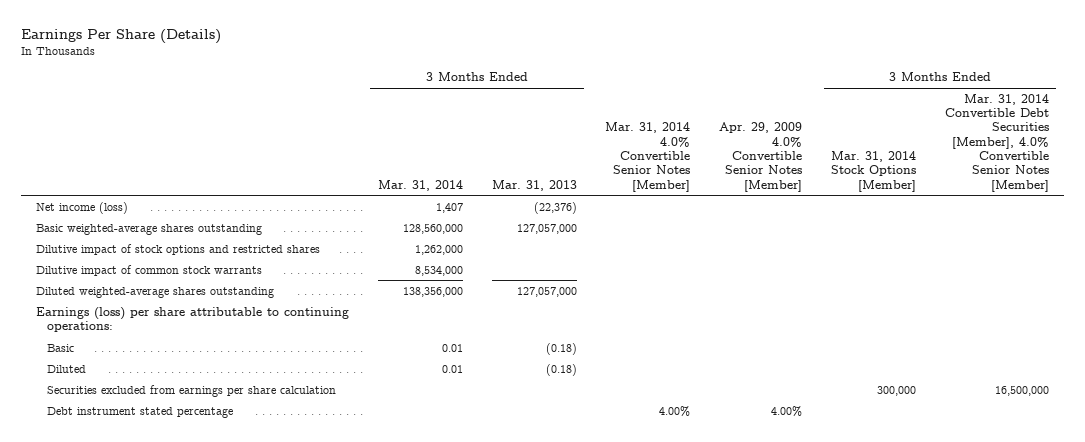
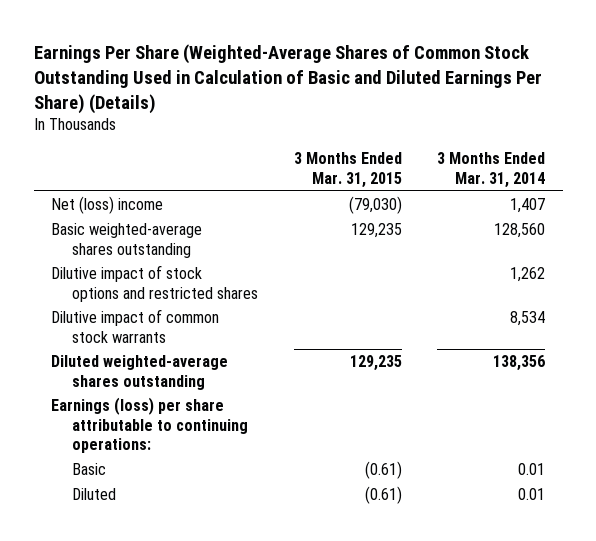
- Earnings Per Share (Details)
+ Earnings Per Share (Weighted-Average Shares of Common Stock Outstanding Used in Calculation of Basic and Diluted Earnings Per Share) (Details)
- | 3 Months Ended Mar. 31, 2014 | 3 Months Ended Mar. 31, 2013 | Mar. 31, 2014 4.0% Convertible Senior Notes [Member] | Apr. 29, 2009 4.0% Convertible Senior Notes [Member] | 3 Months Ended Mar. 31, 2014 Stock Options [Member] | 3 Months Ended Mar. 31, 2014 Convertible Debt Securities [Member], 4.0% Convertible Senior Notes [Member]
+ | 3 Months Ended Mar. 31, 2015 | 3 Months Ended Mar. 31, 2014
- Net income (loss) | 1,407 | (22,376) | | | |
- Basic weighted-average shares outstanding | 128,560,000 | 127,057,000 | | | |
- Dilutive impact of stock options and restricted shares | 1,262,000 | | | | |
- Dilutive impact of common stock warrants | 8,534,000 | | | | |
- Diluted weighted-average shares outstanding | 138,356,000 | 127,057,000 | | | |
+ Net (loss) income | (79,030) | 1,407
+ Basic weighted-average shares outstanding | 129,235 | 128,560
+ Dilutive impact of stock options and restricted shares | | 1,262
+ Dilutive impact of common stock warrants | | 8,534
+ Diluted weighted-average shares outstanding | 129,235 | 138,356
- Securities excluded from earnings per share calculation | | | | | 300,000 | 16,500,000
- Debt instrument stated percentage | | | 4.00% | 4.00% | |

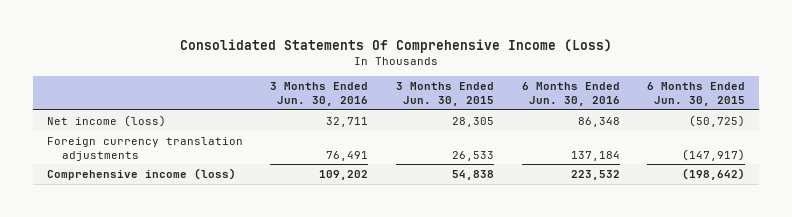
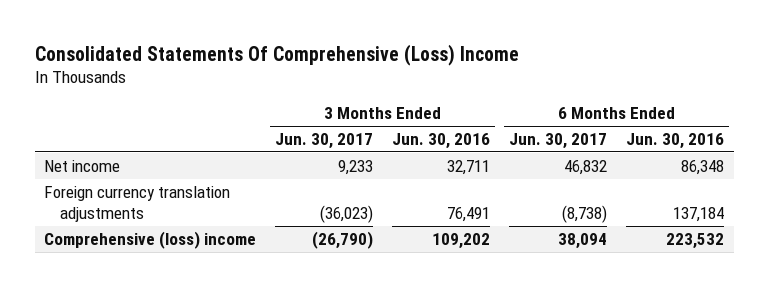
- Consolidated Statements Of Comprehensive Income (Loss)
+ Consolidated Statements Of Comprehensive (Loss) Income
- | 3 Months Ended Jun. 30, 2016 | 3 Months Ended Jun. 30, 2015 | 6 Months Ended Jun. 30, 2016 | 6 Months Ended Jun. 30, 2015
+ | 3 Months Ended Jun. 30, 2017 | 3 Months Ended Jun. 30, 2016 | 6 Months Ended Jun. 30, 2017 | 6 Months Ended Jun. 30, 2016
- Net income (loss) | 32,711 | 28,305 | 86,348 | (50,725)
+ Net income | 9,233 | 32,711 | 46,832 | 86,348
- Comprehensive income (loss) | 109,202 | 54,838 | 223,532 | (198,642)
+ Comprehensive (loss) income | (26,790) | 109,202 | 38,094 | 223,532

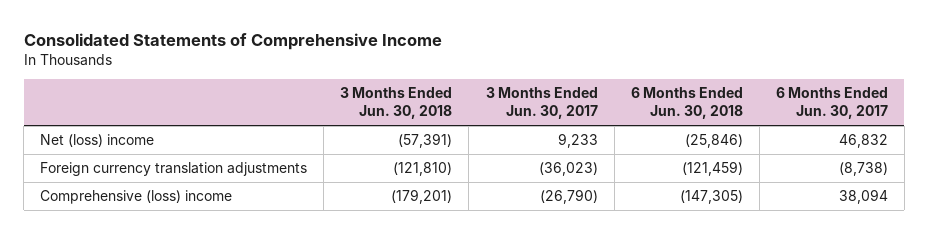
- Consolidated Statements Of Comprehensive (Loss) Income
+ Consolidated Statements of Comprehensive Income
- | 3 Months Ended Jun. 30, 2017 | 3 Months Ended Jun. 30, 2016 | 6 Months Ended Jun. 30, 2017 | 6 Months Ended Jun. 30, 2016
+ | 3 Months Ended Jun. 30, 2018 | 3 Months Ended Jun. 30, 2017 | 6 Months Ended Jun. 30, 2018 | 6 Months Ended Jun. 30, 2017
- Net income | 9,233 | 32,711 | 46,832 | 86,348
+ Net (loss) income | (57,391) | 9,233 | (25,846) | 46,832

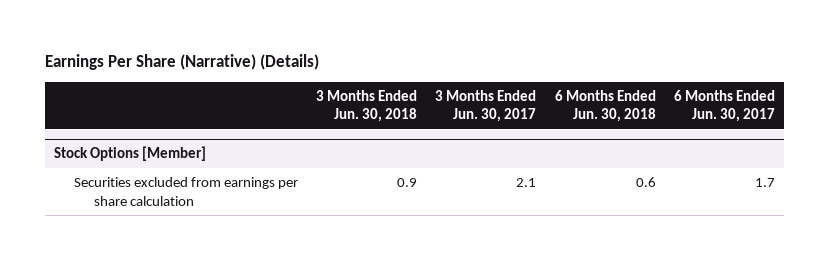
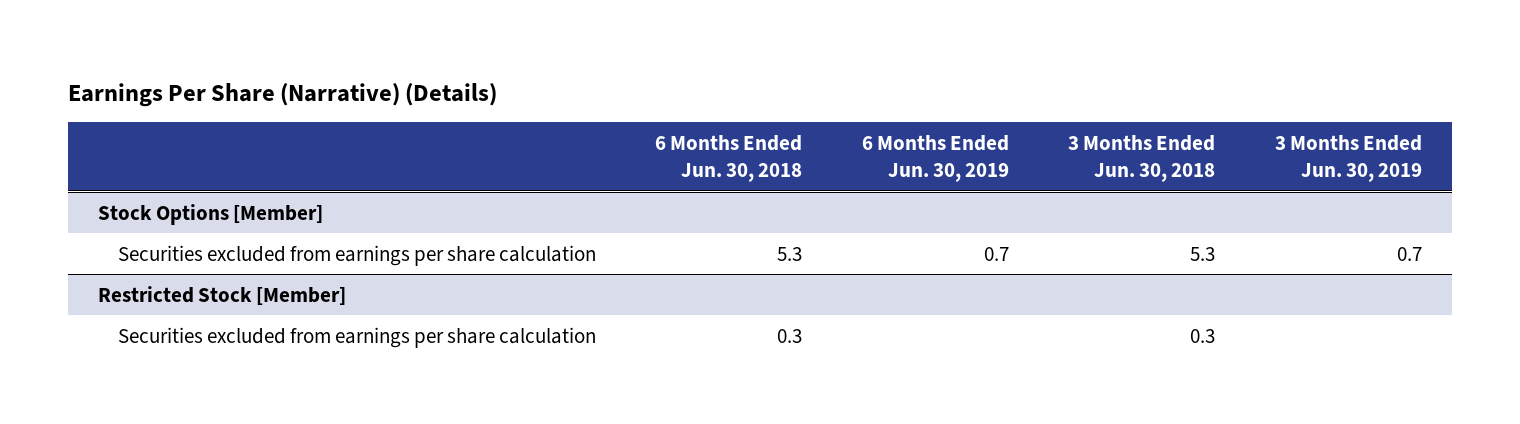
- | 3 Months Ended Jun. 30, 2018 | 3 Months Ended Jun. 30, 2017 | 6 Months Ended Jun. 30, 2018 | 6 Months Ended Jun. 30, 2017
+ | 6 Months Ended Jun. 30, 2018 | 6 Months Ended Jun. 30, 2019 | 3 Months Ended Jun. 30, 2018 | 3 Months Ended Jun. 30, 2019
@ Stock Options [Member]
- Securities excluded from earnings per share calculation | 0.9 | 2.1 | 0.6 | 1.7
+ Securities excluded from earnings per share calculation | 5.3 | 0.7 | 5.3 | 0.7
+ Restricted Stock [Member]
+ Securities excluded from earnings per share calculation | 0.3 | | 0.3 |

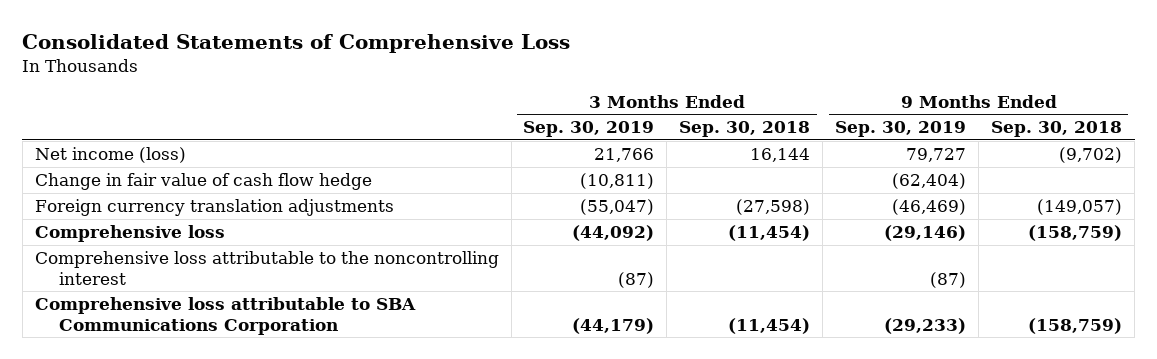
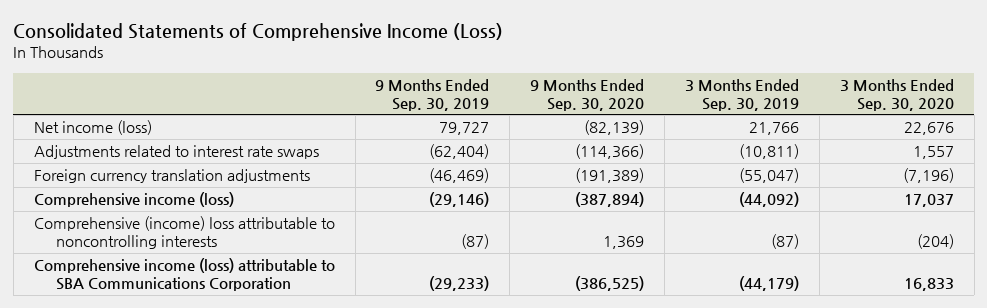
- Consolidated Statements of Comprehensive Loss
+ Consolidated Statements of Comprehensive Income (Loss)
- | 3 Months Ended Sep. 30, 2019 | 3 Months Ended Sep. 30, 2018 | 9 Months Ended Sep. 30, 2019 | 9 Months Ended Sep. 30, 2018
+ | 9 Months Ended Sep. 30, 2019 | 9 Months Ended Sep. 30, 2020 | 3 Months Ended Sep. 30, 2019 | 3 Months Ended Sep. 30, 2020
- Change in fair value of cash flow hedge | (10,811) | | (62,404) |
+ Adjustments related to interest rate swaps | (62,404) | (114,366) | (10,811) | 1,557
- Comprehensive loss | (44,092) | (11,454) | (29,146) | (158,759)
- Comprehensive loss attributable to the noncontrolling interest | (87) | | (87) |
- Comprehensive loss attributable to SBA Communications Corporation | (44,179) | (11,454) | (29,233) | (158,759)
+ Comprehensive income (loss) | (29,146) | (387,894) | (44,092) | 17,037
+ Comprehensive (income) loss attributable to noncontrolling interests | (87) | 1,369 | (87) | (204)
+ Comprehensive income (loss) attributable to SBA Communications Corporation | (29,233) | (386,525) | (44,179) | 16,833

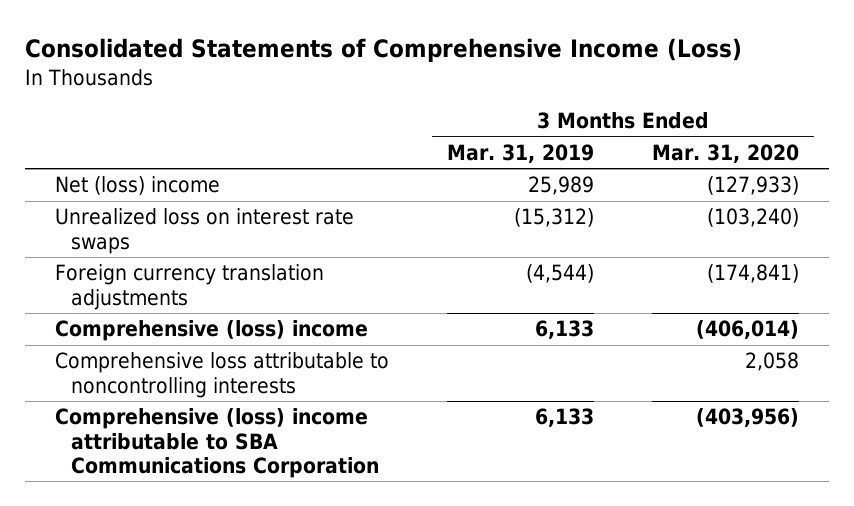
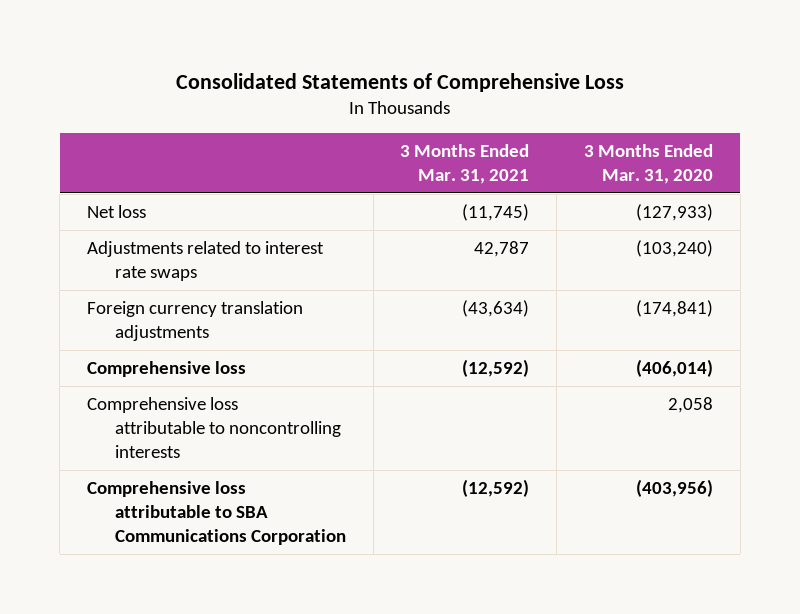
- Consolidated Statements of Comprehensive Income (Loss)
+ Consolidated Statements of Comprehensive Loss
- | 3 Months Ended Mar. 31, 2019 | 3 Months Ended Mar. 31, 2020
+ | 3 Months Ended Mar. 31, 2021 | 3 Months Ended Mar. 31, 2020
- Net (loss) income | 25,989 | (127,933)
- Unrealized loss on interest rate swaps | (15,312) | (103,240)
+ Net loss | (11,745) | (127,933)
+ Adjustments related to interest rate swaps | 42,787 | (103,240)
- Comprehensive (loss) income | 6,133 | (406,014)
+ Comprehensive loss | (12,592) | (406,014)
- Comprehensive (loss) income attributable to SBA Communications Corporation | 6,133 | (403,956)
+ Comprehensive loss attributable to SBA Communications Corporation | (12,592) | (403,956)

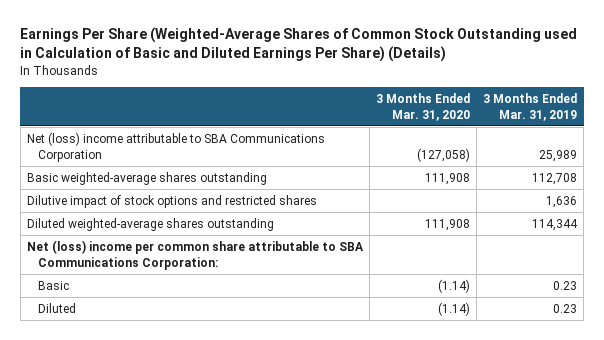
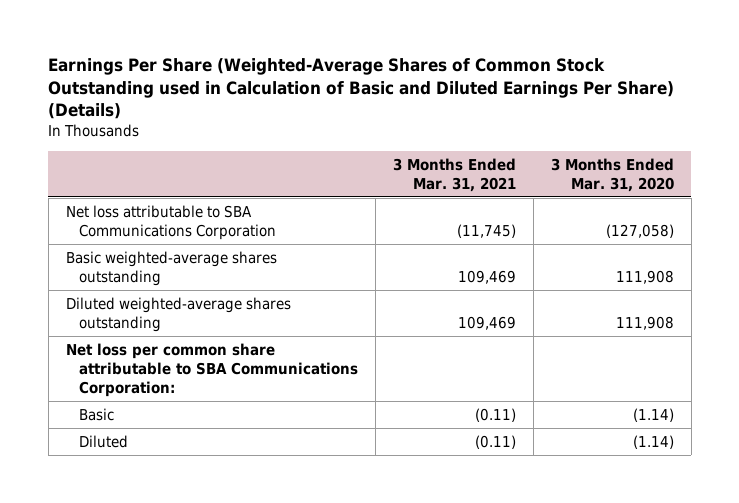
- | 3 Months Ended Mar. 31, 2020 | 3 Months Ended Mar. 31, 2019
+ | 3 Months Ended Mar. 31, 2021 | 3 Months Ended Mar. 31, 2020
- Net (loss) income attributable to SBA Communications Corporation | (127,058) | 25,989
+ Net loss attributable to SBA Communications Corporation | (11,745) | (127,058)
- Dilutive impact of stock options and restricted shares | | 1,636
- Net (loss) income per common share attributable to SBA Communications Corporation:
+ Net loss per common share attributable to SBA Communications Corporation:

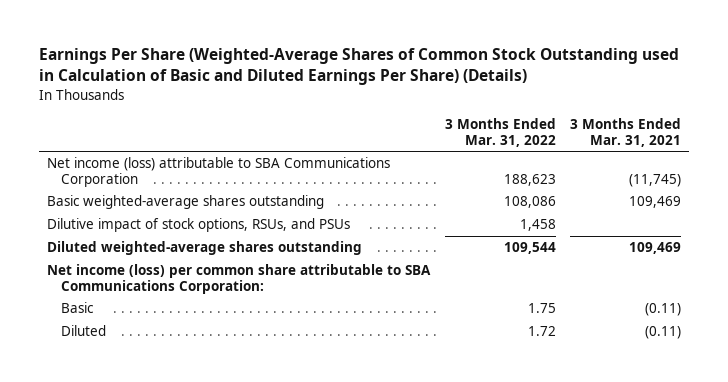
- | 3 Months Ended Mar. 31, 2021 | 3 Months Ended Mar. 31, 2020
+ | 3 Months Ended Mar. 31, 2022 | 3 Months Ended Mar. 31, 2021
- Net loss attributable to SBA Communications Corporation | (11,745) | (127,058)
+ Net income (loss) attributable to SBA Communications Corporation | 188,623 | (11,745)
+ Dilutive impact of stock options, RSUs, and PSUs | 1,458 |
- Net loss per common share attributable to SBA Communications Corporation:
+ Net income (loss) per common share attributable to SBA Communications Corporation:

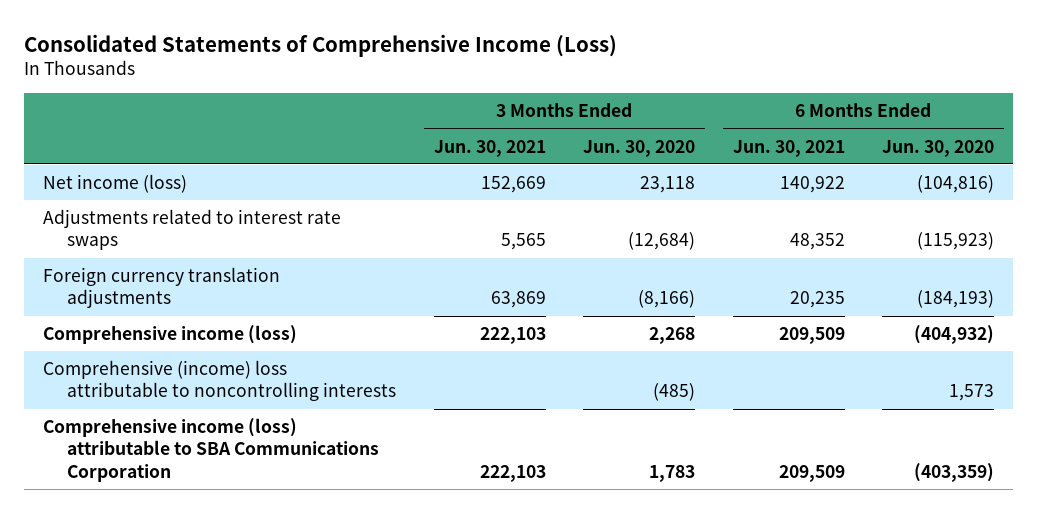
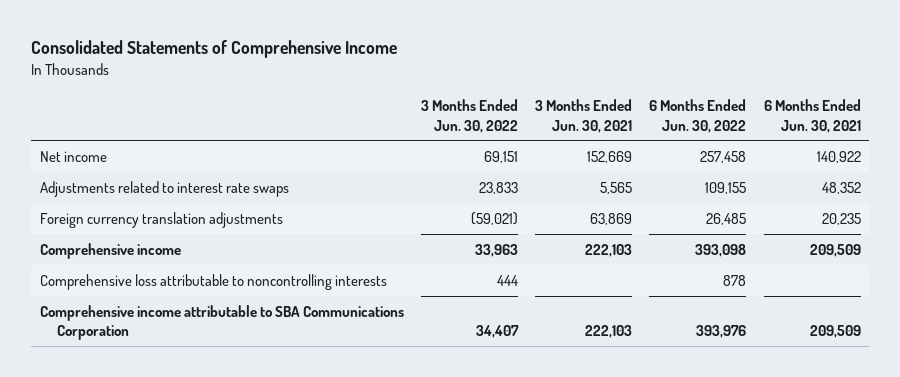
- Consolidated Statements of Comprehensive Income (Loss)
+ Consolidated Statements of Comprehensive Income
- | 3 Months Ended Jun. 30, 2021 | 3 Months Ended Jun. 30, 2020 | 6 Months Ended Jun. 30, 2021 | 6 Months Ended Jun. 30, 2020
+ | 3 Months Ended Jun. 30, 2022 | 3 Months Ended Jun. 30, 2021 | 6 Months Ended Jun. 30, 2022 | 6 Months Ended Jun. 30, 2021
- Net income (loss) | 152,669 | 23,118 | 140,922 | (104,816)
+ Net income | 69,151 | 152,669 | 257,458 | 140,922
- Comprehensive income (loss) | 222,103 | 2,268 | 209,509 | (404,932)
- Comprehensive (income) loss attributable to noncontrolling interests | | (485) | | 1,573
- Comprehensive income (loss) attributable to SBA Communications Corporation | 222,103 | 1,783 | 209,509 | (403,359)
+ Comprehensive income | 33,963 | 222,103 | 393,098 | 209,509
+ Comprehensive loss attributable to noncontrolling interests | 444 | | 878 |
+ Comprehensive income attributable to SBA Communications Corporation | 34,407 | 222,103 | 393,976 | 209,509

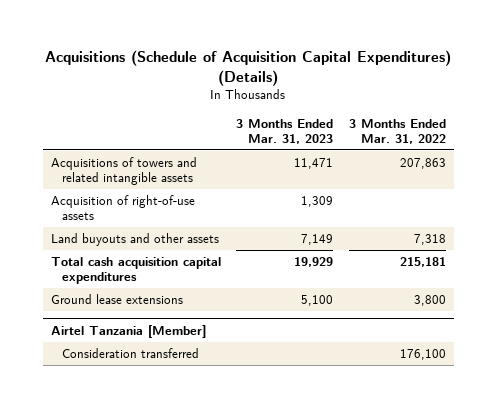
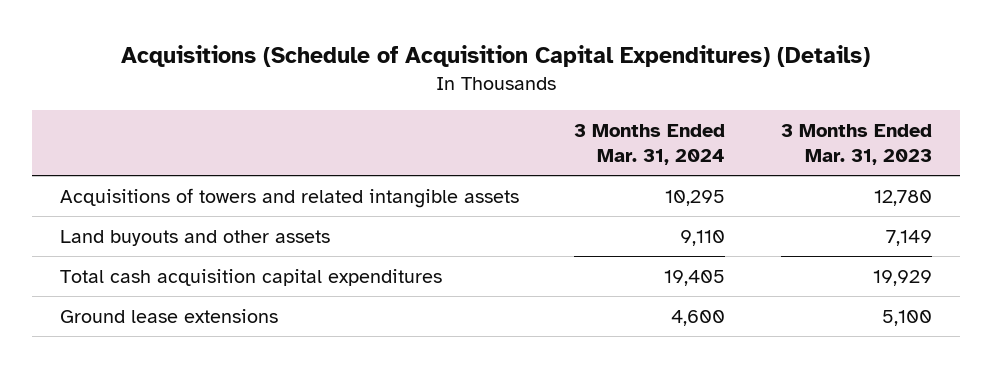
- | 3 Months Ended Mar. 31, 2023 | 3 Months Ended Mar. 31, 2022
+ | 3 Months Ended Mar. 31, 2024 | 3 Months Ended Mar. 31, 2023
- Acquisitions of towers and related intangible assets | 11,471 | 207,863
- Acquisition of right-of-use assets | 1,309 |
+ Acquisitions of towers and related intangible assets | 10,295 | 12,780
- Airtel Tanzania [Member]
- Consideration transferred | | 176,100

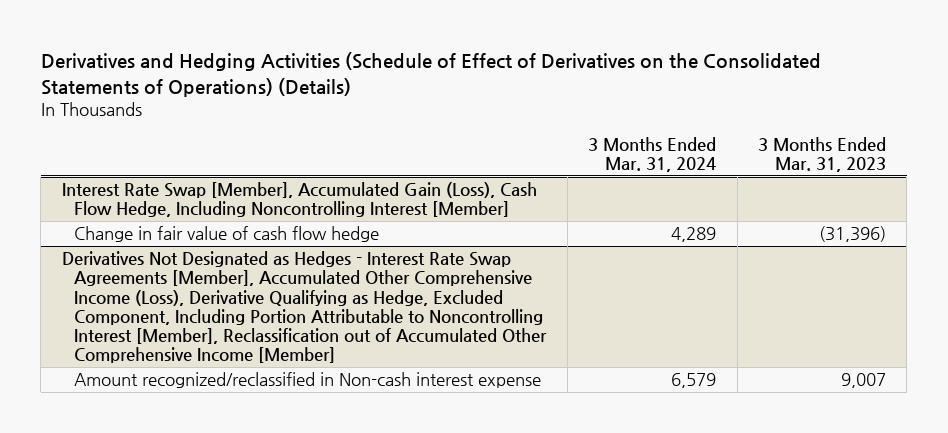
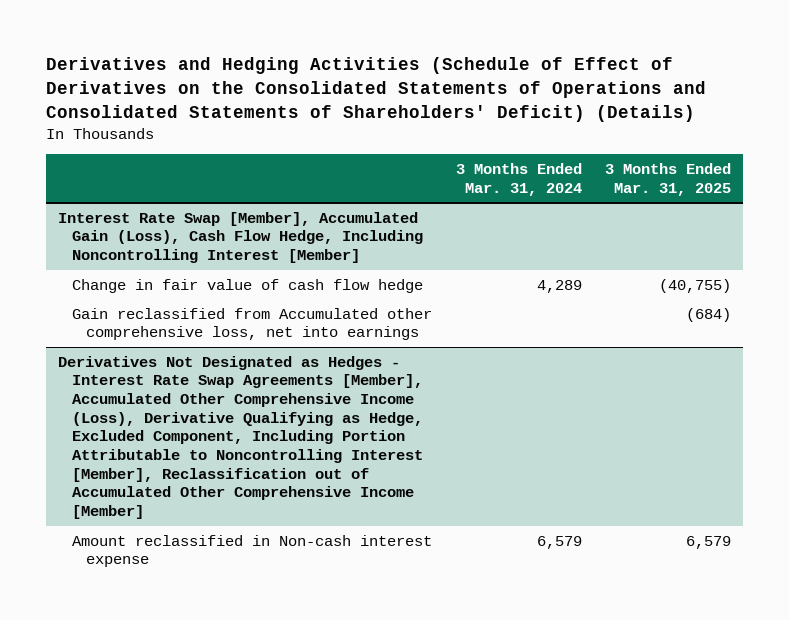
- Derivatives and Hedging Activities (Schedule of Effect of Derivatives on the Consolidated Statements of Operations) (Details)
+ Derivatives and Hedging Activities (Schedule of Effect of Derivatives on the Consolidated Statements of Operations and Consolidated Statements of Shareholders' Deficit) (Details)
- | 3 Months Ended Mar. 31, 2024 | 3 Months Ended Mar. 31, 2023
+ | 3 Months Ended Mar. 31, 2024 | 3 Months Ended Mar. 31, 2025
@ Interest Rate Swap [Member], Accumulated Gain (Loss), Cash Flow Hedge, Including Noncontrolling Interest [Member]
+ Gain reclassified from Accumulated other comprehensive loss, net into earnings | | (684)
@ Derivatives Not Designated as Hedges - Interest Rate Swap Agreements [Member], Accumulated Other Comprehensive Income (Loss), Derivative Qualifying as Hedge, Excluded Component, Including Portion Attributable to Noncontrolling Interest [Member], Reclassification out of Accumulated Other Comprehensive Income [Member]
- Amount recognized/reclassified in Non-cash interest expense | 6,579 | 9,007
+ Amount reclassified in Non-cash interest expense | 6,579 | 6,579

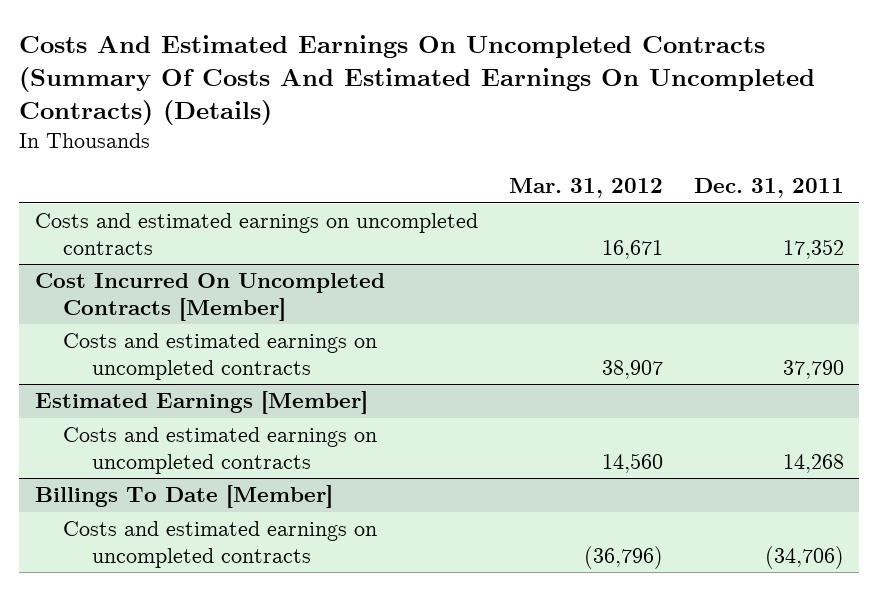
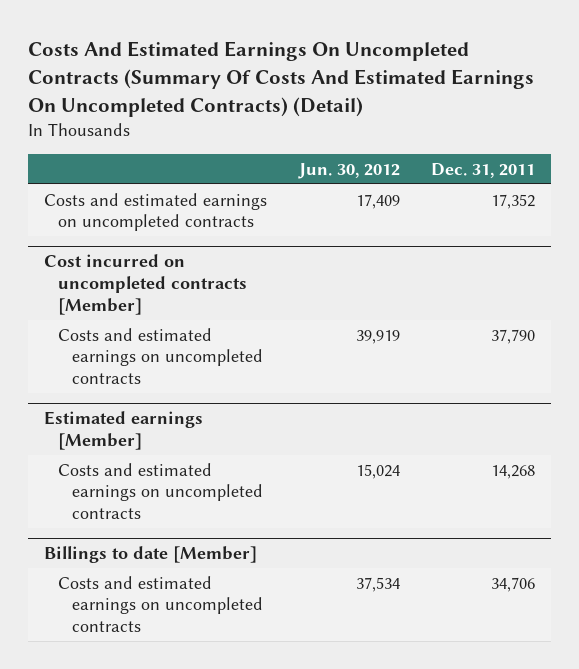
- Costs And Estimated Earnings On Uncompleted Contracts (Summary Of Costs And Estimated Earnings On Uncompleted Contracts) (Details)
+ Costs And Estimated Earnings On Uncompleted Contracts (Summary Of Costs And Estimated Earnings On Uncompleted Contracts) (Detail)
- | Mar. 31, 2012 | Dec. 31, 2011
+ | Jun. 30, 2012 | Dec. 31, 2011
- Cost Incurred On Uncompleted Contracts [Member]
+ Cost incurred on uncompleted contracts [Member]
- Estimated Earnings [Member]
+ Estimated earnings [Member]
- Billings To Date [Member]
- Costs and estimated earnings on uncompleted contracts | (36,796) | (34,706)
+ Billings to date [Member]
+ Costs and estimated earnings on uncompleted contracts | 37,534 | 34,706

